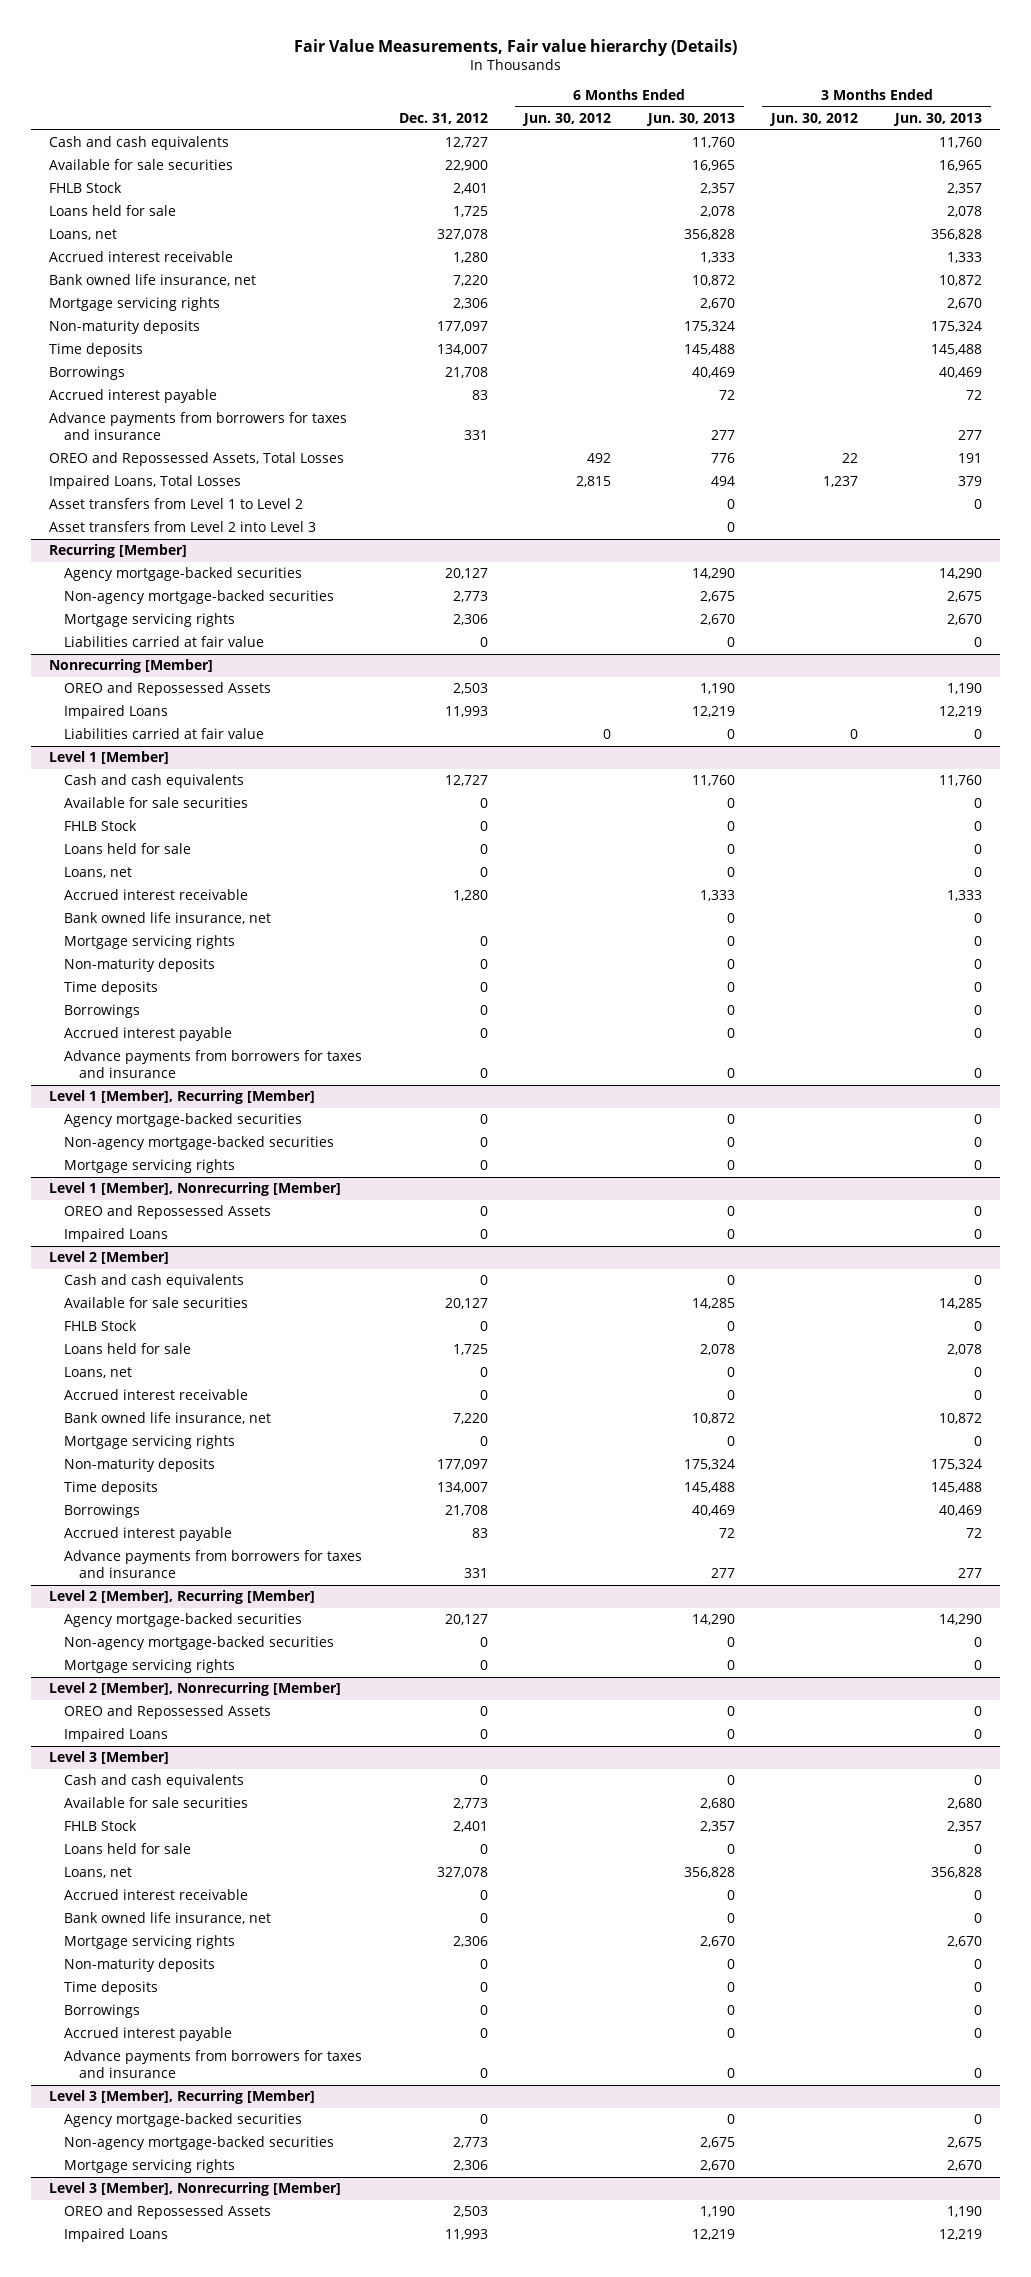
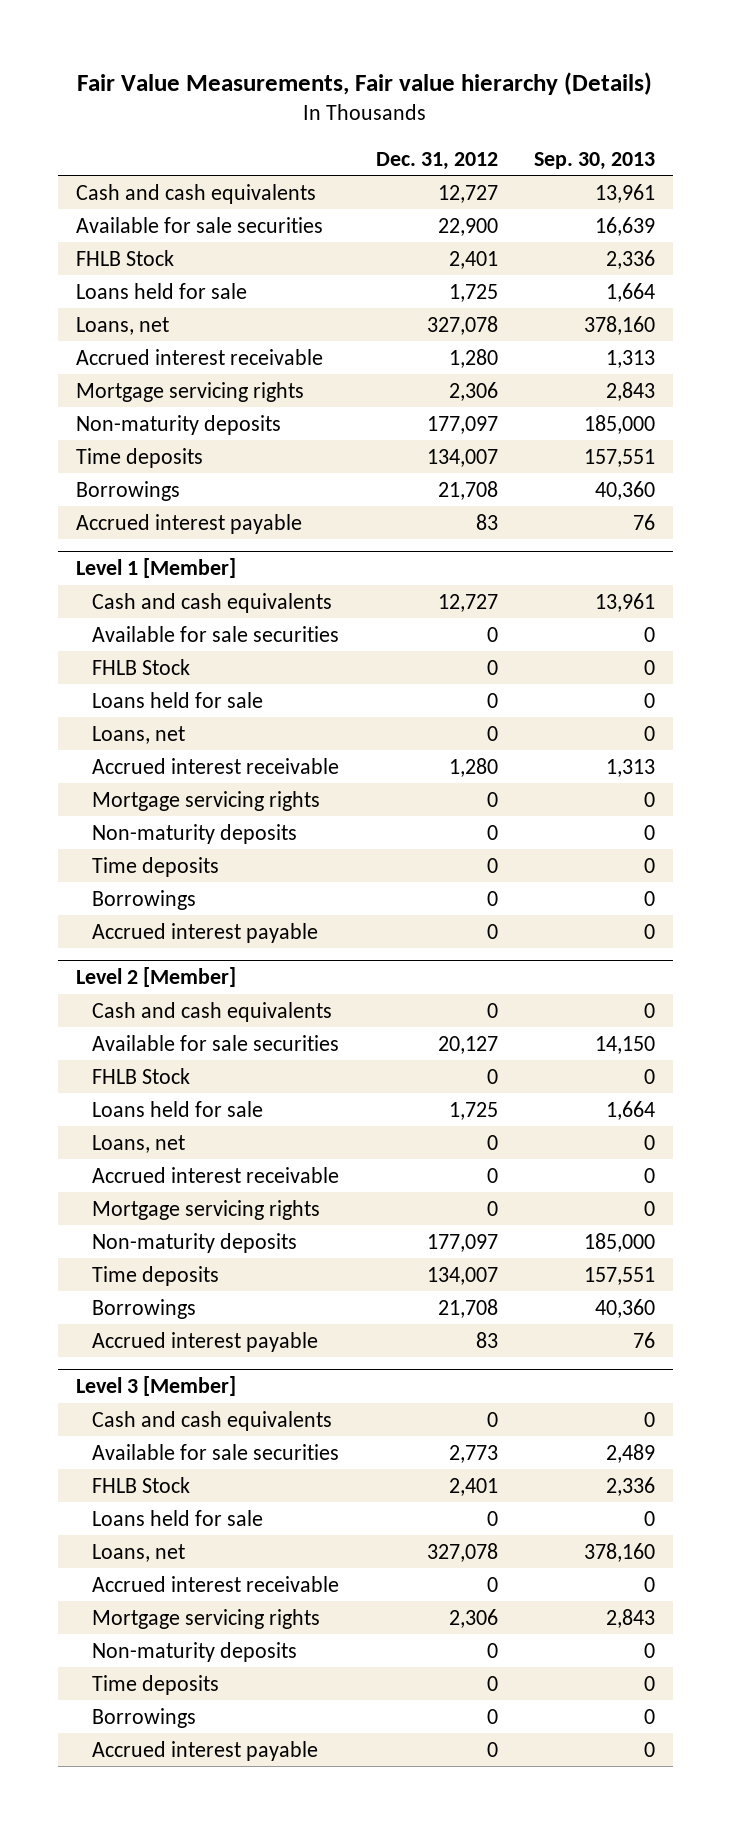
- | Dec. 31, 2012 | 6 Months Ended Jun. 30, 2012 | 6 Months Ended Jun. 30, 2013 | 3 Months Ended Jun. 30, 2012 | 3 Months Ended Jun. 30, 2013
+ | Dec. 31, 2012 | Sep. 30, 2013
- Bank owned life insurance, net | 7,220 | | 10,872 | | 10,872
- Advance payments from borrowers for taxes and insurance | 331 | | 277 | | 277
- OREO and Repossessed Assets, Total Losses | | 492 | 776 | 22 | 191
- Impaired Loans, Total Losses | | 2,815 | 494 | 1,237 | 379
- Asset transfers from Level 1 to Level 2 | | | 0 | | 0
- Asset transfers from Level 2 into Level 3 | | | 0 | |
- Recurring [Member]
- Agency mortgage-backed securities | 20,127 | | 14,290 | | 14,290
- Non-agency mortgage-backed securities | 2,773 | | 2,675 | | 2,675
- Mortgage servicing rights | 2,306 | | 2,670 | | 2,670
- Liabilities carried at fair value | 0 | | 0 | | 0
- Nonrecurring [Member]
- OREO and Repossessed Assets | 2,503 | | 1,190 | | 1,190
- Impaired Loans | 11,993 | | 12,219 | | 12,219
- Liabilities carried at fair value | | 0 | 0 | 0 | 0
@ Level 1 [Member]
- Bank owned life insurance, net | | | 0 | | 0
- Advance payments from borrowers for taxes and insurance | 0 | | 0 | | 0
- Level 1 [Member], Recurring [Member]
- Agency mortgage-backed securities | 0 | | 0 | | 0
- Non-agency mortgage-backed securities | 0 | | 0 | | 0
- Mortgage servicing rights | 0 | | 0 | | 0
- Level 1 [Member], Nonrecurring [Member]
- OREO and Repossessed Assets | 0 | | 0 | | 0
- Impaired Loans | 0 | | 0 | | 0
@ Level 2 [Member]
- Bank owned life insurance, net | 7,220 | | 10,872 | | 10,872
- Advance payments from borrowers for taxes and insurance | 331 | | 277 | | 277
- Level 2 [Member], Recurring [Member]
- Agency mortgage-backed securities | 20,127 | | 14,290 | | 14,290
- Non-agency mortgage-backed securities | 0 | | 0 | | 0
- Mortgage servicing rights | 0 | | 0 | | 0
- Level 2 [Member], Nonrecurring [Member]
- OREO and Repossessed Assets | 0 | | 0 | | 0
- Impaired Loans | 0 | | 0 | | 0
@ Level 3 [Member]
- Bank owned life insurance, net | 0 | | 0 | | 0
- Advance payments from borrowers for taxes and insurance | 0 | | 0 | | 0
- Level 3 [Member], Recurring [Member]
- Agency mortgage-backed securities | 0 | | 0 | | 0
- Non-agency mortgage-backed securities | 2,773 | | 2,675 | | 2,675
- Mortgage servicing rights | 2,306 | | 2,670 | | 2,670
- Level 3 [Member], Nonrecurring [Member]
- OREO and Repossessed Assets | 2,503 | | 1,190 | | 1,190
- Impaired Loans | 11,993 | | 12,219 | | 12,219

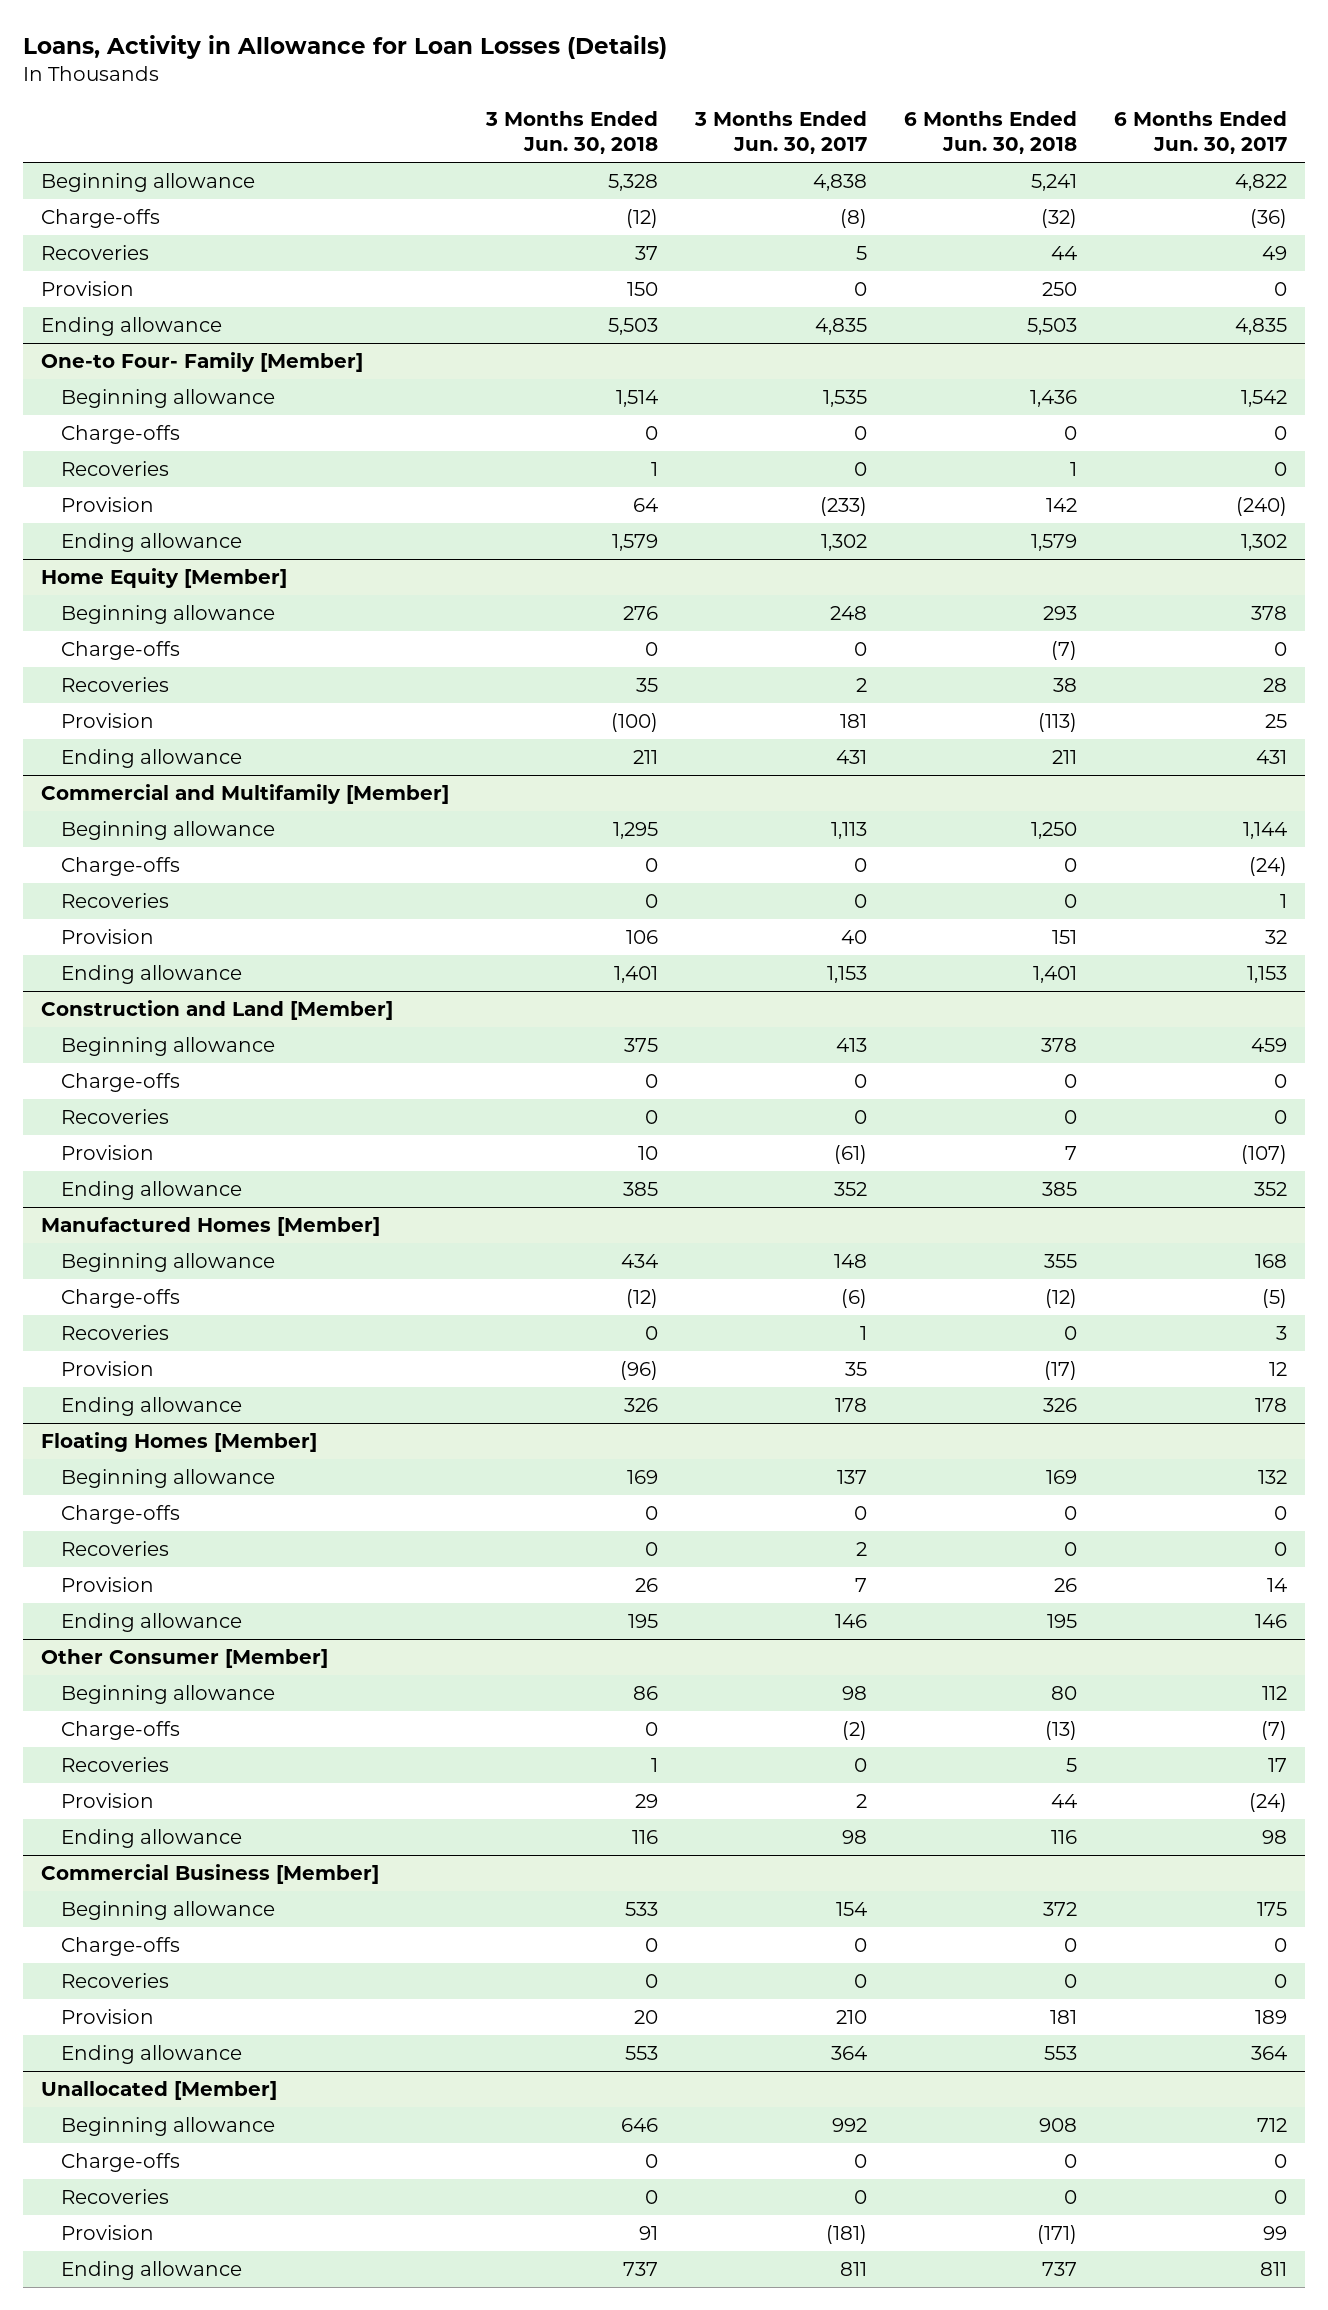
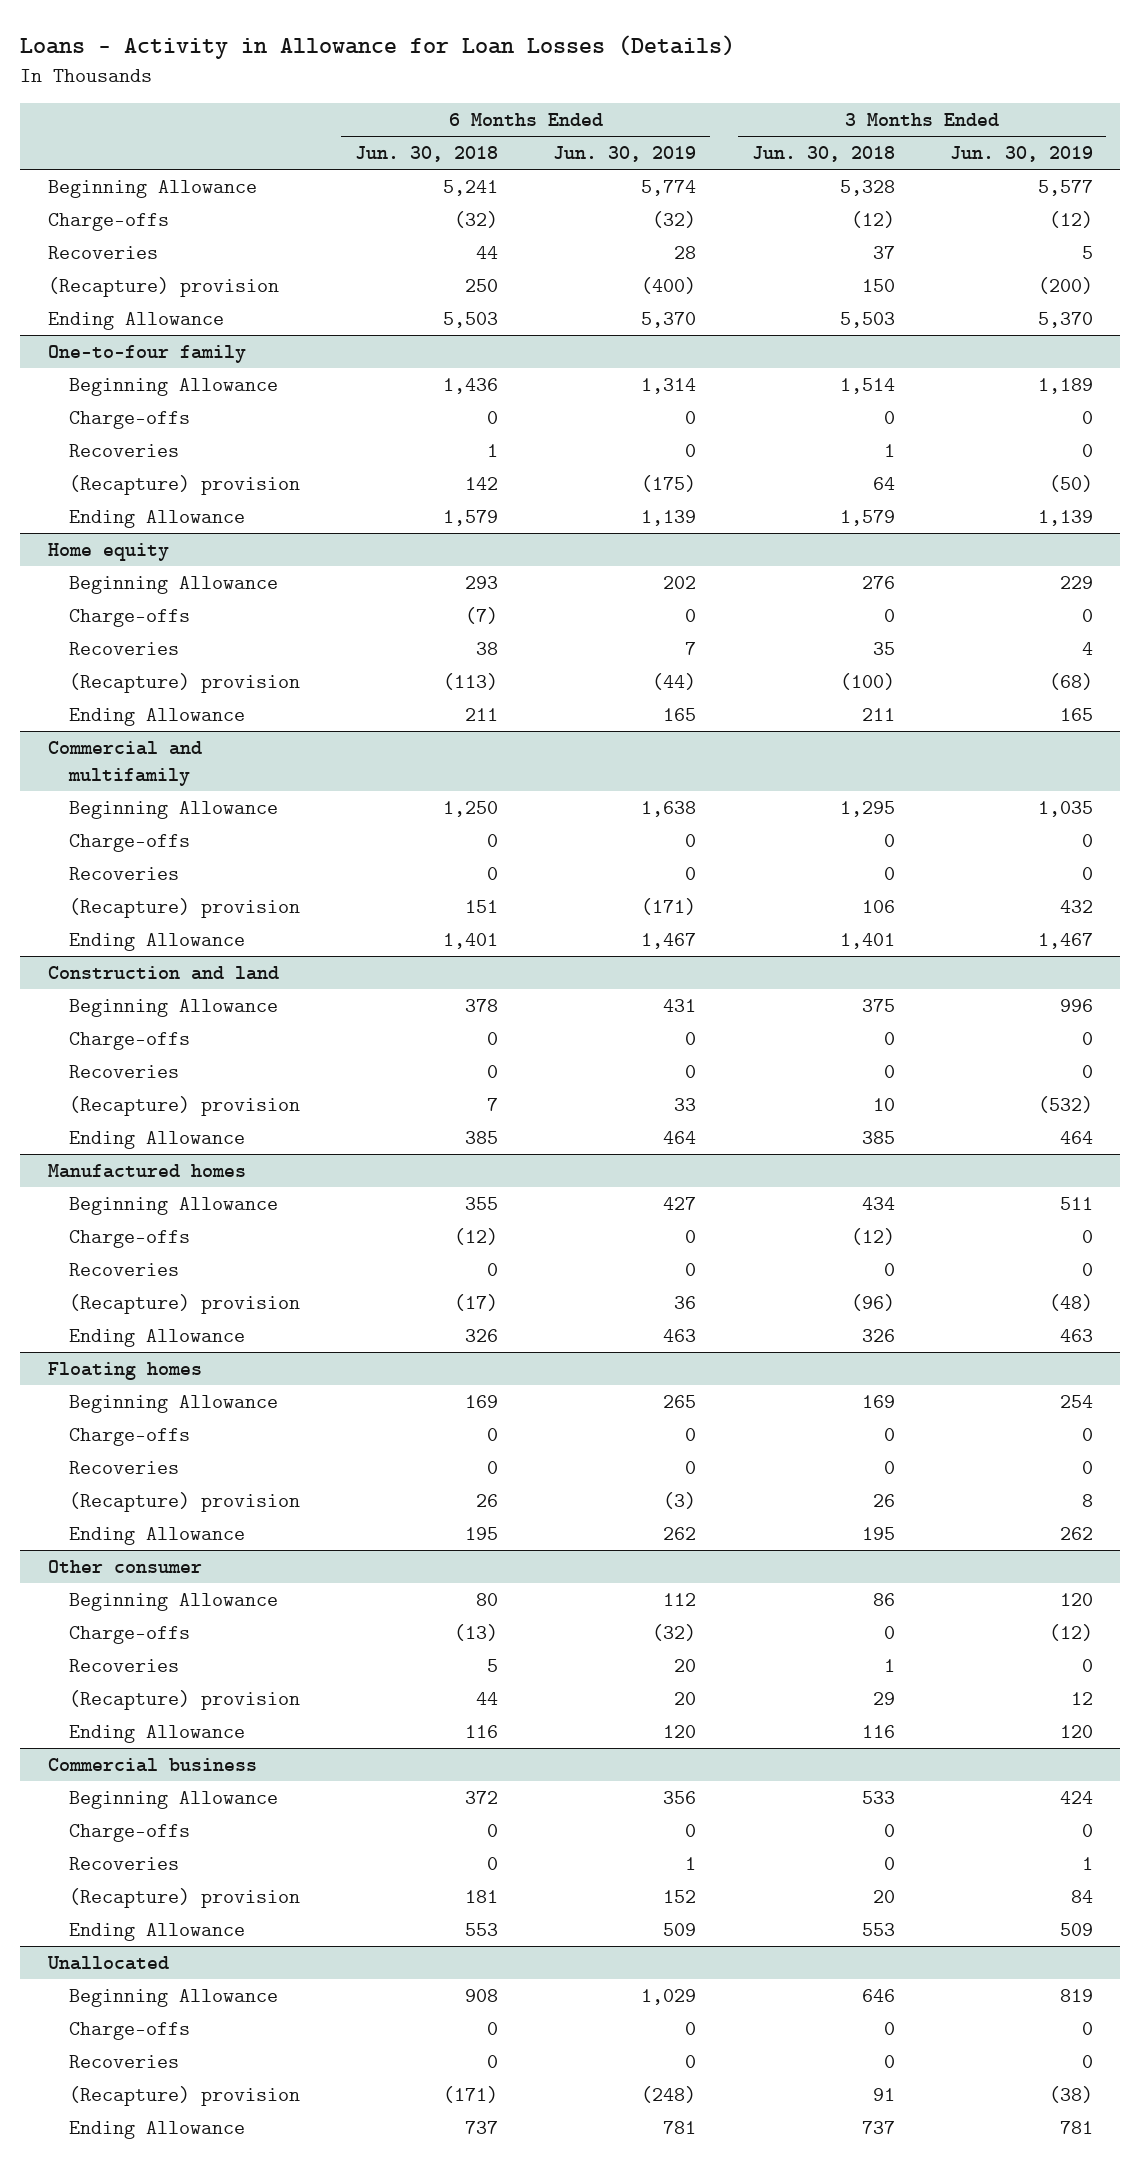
- Loans, Activity in Allowance for Loan Losses (Details)
+ Loans - Activity in Allowance for Loan Losses (Details)
- | 3 Months Ended Jun. 30, 2018 | 3 Months Ended Jun. 30, 2017 | 6 Months Ended Jun. 30, 2018 | 6 Months Ended Jun. 30, 2017
+ | 6 Months Ended Jun. 30, 2018 | 6 Months Ended Jun. 30, 2019 | 3 Months Ended Jun. 30, 2018 | 3 Months Ended Jun. 30, 2019
- Beginning allowance | 5,328 | 4,838 | 5,241 | 4,822
+ Beginning Allowance | 5,241 | 5,774 | 5,328 | 5,577
- Provision | 150 | 0 | 250 | 0
- Ending allowance | 5,503 | 4,835 | 5,503 | 4,835
- One-to Four- Family [Member]
- Beginning allowance | 1,514 | 1,535 | 1,436 | 1,542
+ (Recapture) provision | 250 | (400) | 150 | (200)
+ Ending Allowance | 5,503 | 5,370 | 5,503 | 5,370
+ One-to-four family
+ Beginning Allowance | 1,436 | 1,314 | 1,514 | 1,189
- Provision | 64 | (233) | 142 | (240)
- Ending allowance | 1,579 | 1,302 | 1,579 | 1,302
- Home Equity [Member]
- Beginning allowance | 276 | 248 | 293 | 378
+ (Recapture) provision | 142 | (175) | 64 | (50)
+ Ending Allowance | 1,579 | 1,139 | 1,579 | 1,139
+ Home equity
+ Beginning Allowance | 293 | 202 | 276 | 229
- Provision | (100) | 181 | (113) | 25
- Ending allowance | 211 | 431 | 211 | 431
- Commercial and Multifamily [Member]
- Beginning allowance | 1,295 | 1,113 | 1,250 | 1,144
+ (Recapture) provision | (113) | (44) | (100) | (68)
+ Ending Allowance | 211 | 165 | 211 | 165
+ Commercial and multifamily
+ Beginning Allowance | 1,250 | 1,638 | 1,295 | 1,035
- Provision | 106 | 40 | 151 | 32
- Ending allowance | 1,401 | 1,153 | 1,401 | 1,153
- Construction and Land [Member]
- Beginning allowance | 375 | 413 | 378 | 459
+ (Recapture) provision | 151 | (171) | 106 | 432
+ Ending Allowance | 1,401 | 1,467 | 1,401 | 1,467
+ Construction and land
+ Beginning Allowance | 378 | 431 | 375 | 996
- Provision | 10 | (61) | 7 | (107)
- Ending allowance | 385 | 352 | 385 | 352
- Manufactured Homes [Member]
- Beginning allowance | 434 | 148 | 355 | 168
+ (Recapture) provision | 7 | 33 | 10 | (532)
+ Ending Allowance | 385 | 464 | 385 | 464
+ Manufactured homes
+ Beginning Allowance | 355 | 427 | 434 | 511
- Provision | (96) | 35 | (17) | 12
- Ending allowance | 326 | 178 | 326 | 178
- Floating Homes [Member]
- Beginning allowance | 169 | 137 | 169 | 132
+ (Recapture) provision | (17) | 36 | (96) | (48)
+ Ending Allowance | 326 | 463 | 326 | 463
+ Floating homes
+ Beginning Allowance | 169 | 265 | 169 | 254
- Provision | 26 | 7 | 26 | 14
- Ending allowance | 195 | 146 | 195 | 146
- Other Consumer [Member]
- Beginning allowance | 86 | 98 | 80 | 112
+ (Recapture) provision | 26 | (3) | 26 | 8
+ Ending Allowance | 195 | 262 | 195 | 262
+ Other consumer
+ Beginning Allowance | 80 | 112 | 86 | 120
- Provision | 29 | 2 | 44 | (24)
- Ending allowance | 116 | 98 | 116 | 98
- Commercial Business [Member]
- Beginning allowance | 533 | 154 | 372 | 175
+ (Recapture) provision | 44 | 20 | 29 | 12
+ Ending Allowance | 116 | 120 | 116 | 120
+ Commercial business
+ Beginning Allowance | 372 | 356 | 533 | 424
- Provision | 20 | 210 | 181 | 189
- Ending allowance | 553 | 364 | 553 | 364
- Unallocated [Member]
- Beginning allowance | 646 | 992 | 908 | 712
+ (Recapture) provision | 181 | 152 | 20 | 84
+ Ending Allowance | 553 | 509 | 553 | 509
+ Unallocated
+ Beginning Allowance | 908 | 1,029 | 646 | 819
- Provision | 91 | (181) | (171) | 99
- Ending allowance | 737 | 811 | 737 | 811
+ (Recapture) provision | (171) | (248) | 91 | (38)
+ Ending Allowance | 737 | 781 | 737 | 781

